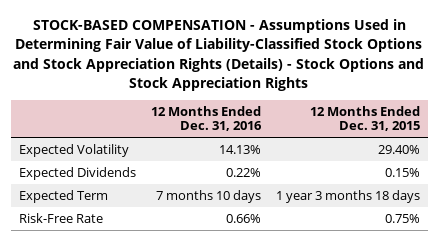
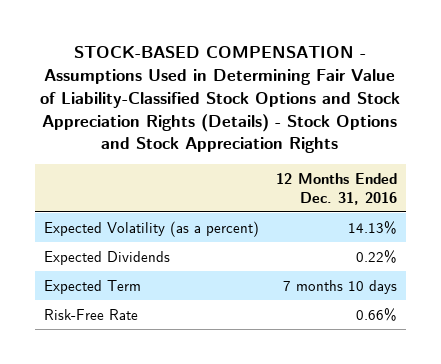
- | 12 Months Ended Dec. 31, 2016 | 12 Months Ended Dec. 31, 2015
+ | 12 Months Ended Dec. 31, 2016
- Expected Volatility | 14.13% | 29.40%
+ Expected Volatility (as a percent) | 14.13%

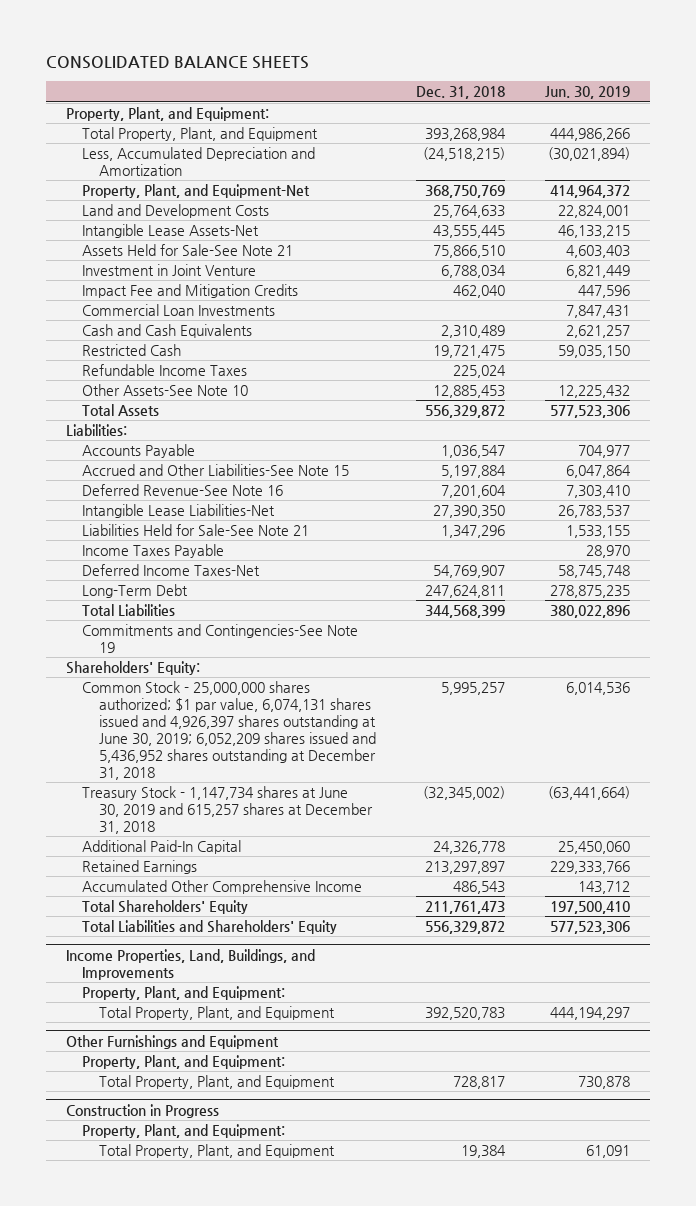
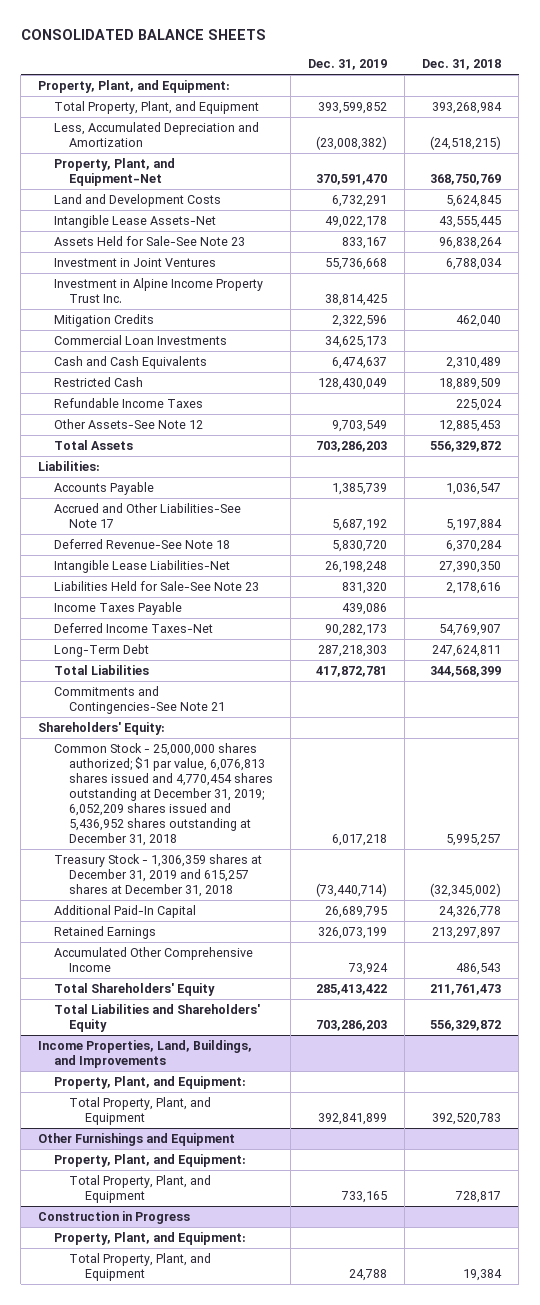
- | Dec. 31, 2018 | Jun. 30, 2019
+ | Dec. 31, 2019 | Dec. 31, 2018
- Land and Development Costs | 25,764,633 | 22,824,001
+ Land and Development Costs | 6,732,291 | 5,624,845
- Assets Held for Sale-See Note 21 | 75,866,510 | 4,603,403
- Investment in Joint Venture | 6,788,034 | 6,821,449
- Impact Fee and Mitigation Credits | 462,040 | 447,596
+ Assets Held for Sale-See Note 23 | 833,167 | 96,838,264
+ Investment in Joint Ventures | 55,736,668 | 6,788,034
+ Investment in Alpine Income Property Trust Inc. | 38,814,425 |
+ Mitigation Credits | 2,322,596 | 462,040
- Restricted Cash | 19,721,475 | 59,035,150
+ Restricted Cash | 128,430,049 | 18,889,509
- Other Assets-See Note 10 | 12,885,453 | 12,225,432
+ Other Assets-See Note 12 | 9,703,549 | 12,885,453
- Accrued and Other Liabilities-See Note 15 | 5,197,884 | 6,047,864
- Deferred Revenue-See Note 16 | 7,201,604 | 7,303,410
+ Accrued and Other Liabilities-See Note 17 | 5,687,192 | 5,197,884
+ Deferred Revenue-See Note 18 | 5,830,720 | 6,370,284
- Liabilities Held for Sale-See Note 21 | 1,347,296 | 1,533,155
+ Liabilities Held for Sale-See Note 23 | 831,320 | 2,178,616
- Commitments and Contingencies-See Note 19
+ Commitments and Contingencies-See Note 21
- Common Stock - 25,000,000 shares authorized; $1 par value, 6,074,131 shares issued and 4,926,397 shares outstanding at June 30, 2019; 6,052,209 shares issued and 5,436,952 shares outstanding at December 31, 2018 | 5,995,257 | 6,014,536
- Treasury Stock - 1,147,734 shares at June 30, 2019 and 615,257 shares at December 31, 2018 | (32,345,002) | (63,441,664)
+ Common Stock - 25,000,000 shares authorized; $1 par value, 6,076,813 shares issued and 4,770,454 shares outstanding at December 31, 2019; 6,052,209 shares issued and 5,436,952 shares outstanding at December 31, 2018 | 6,017,218 | 5,995,257
+ Treasury Stock - 1,306,359 shares at December 31, 2019 and 615,257 shares at December 31, 2018 | (73,440,714) | (32,345,002)

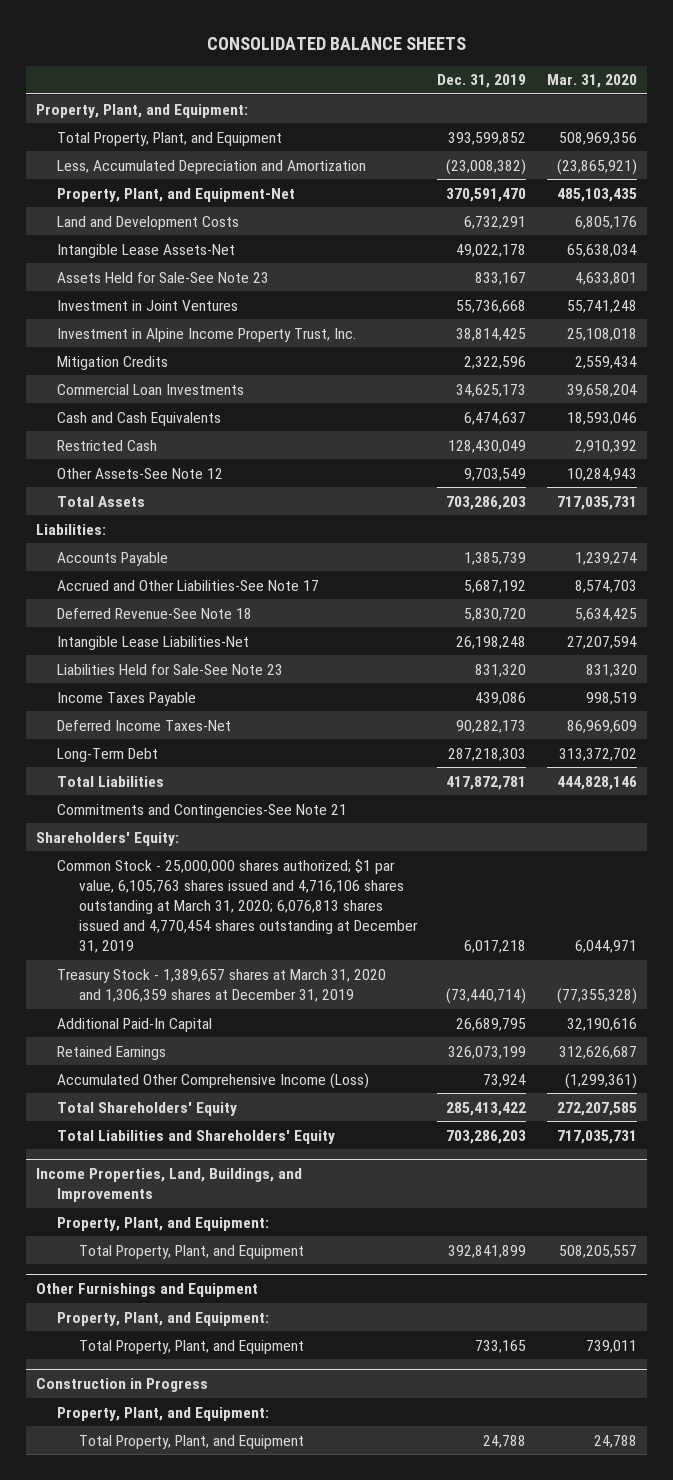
- | Dec. 31, 2019 | Dec. 31, 2018
+ | Dec. 31, 2019 | Mar. 31, 2020
- Investment in Alpine Income Property Trust Inc. | 38,814,425 |
+ Investment in Alpine Income Property Trust, Inc. | 38,814,425 | 25,108,018
- Refundable Income Taxes | | 225,024
- Common Stock - 25,000,000 shares authorized; $1 par value, 6,076,813 shares issued and 4,770,454 shares outstanding at December 31, 2019; 6,052,209 shares issued and 5,436,952 shares outstanding at December 31, 2018 | 6,017,218 | 5,995,257
- Treasury Stock - 1,306,359 shares at December 31, 2019 and 615,257 shares at December 31, 2018 | (73,440,714) | (32,345,002)
+ Common Stock - 25,000,000 shares authorized; $1 par value, 6,105,763 shares issued and 4,716,106 shares outstanding at March 31, 2020; 6,076,813 shares issued and 4,770,454 shares outstanding at December 31, 2019 | 6,017,218 | 6,044,971
+ Treasury Stock - 1,389,657 shares at March 31, 2020 and 1,306,359 shares at December 31, 2019 | (73,440,714) | (77,355,328)
- Accumulated Other Comprehensive Income | 73,924 | 486,543
+ Accumulated Other Comprehensive Income (Loss) | 73,924 | (1,299,361)

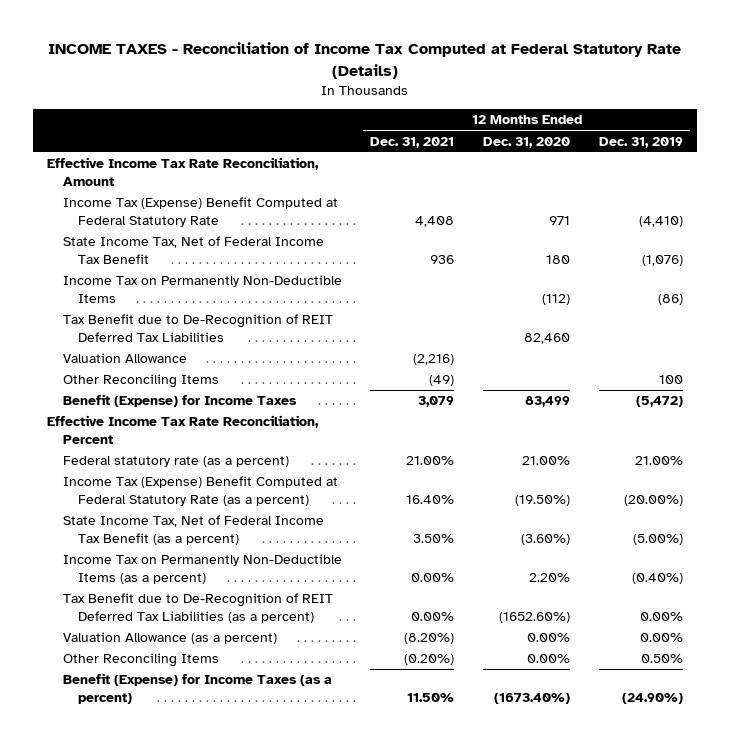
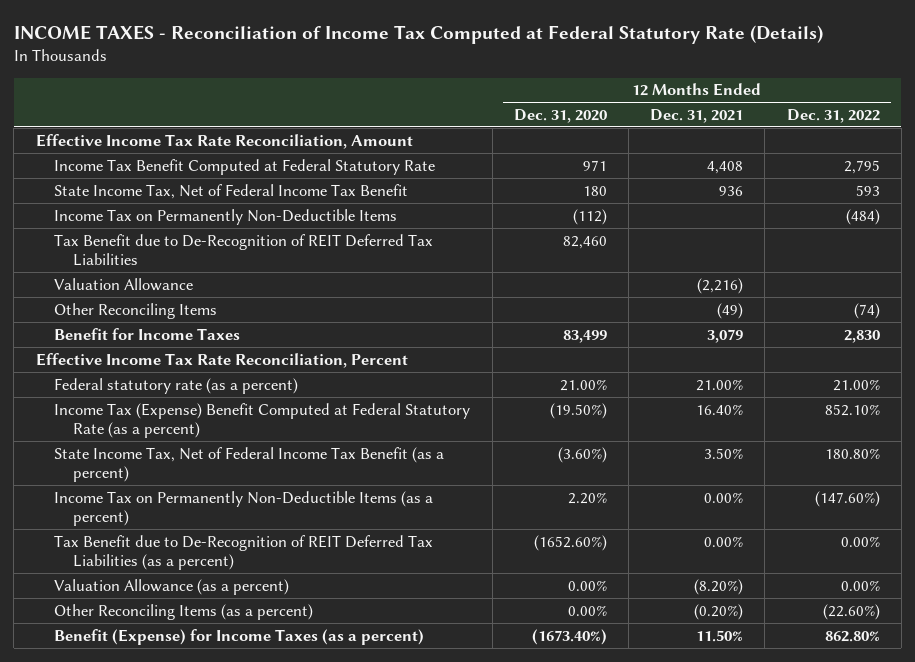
- | 12 Months Ended Dec. 31, 2021 | 12 Months Ended Dec. 31, 2020 | 12 Months Ended Dec. 31, 2019
+ | 12 Months Ended Dec. 31, 2020 | 12 Months Ended Dec. 31, 2021 | 12 Months Ended Dec. 31, 2022
- Income Tax (Expense) Benefit Computed at Federal Statutory Rate | 4,408 | 971 | (4,410)
+ Income Tax Benefit Computed at Federal Statutory Rate | 971 | 4,408 | 2,795
- Benefit (Expense) for Income Taxes | 3,079 | 83,499 | (5,472)
+ Benefit for Income Taxes | 83,499 | 3,079 | 2,830
- Other Reconciling Items | (0.20%) | 0.00% | 0.50%
+ Other Reconciling Items (as a percent) | 0.00% | (0.20%) | (22.60%)

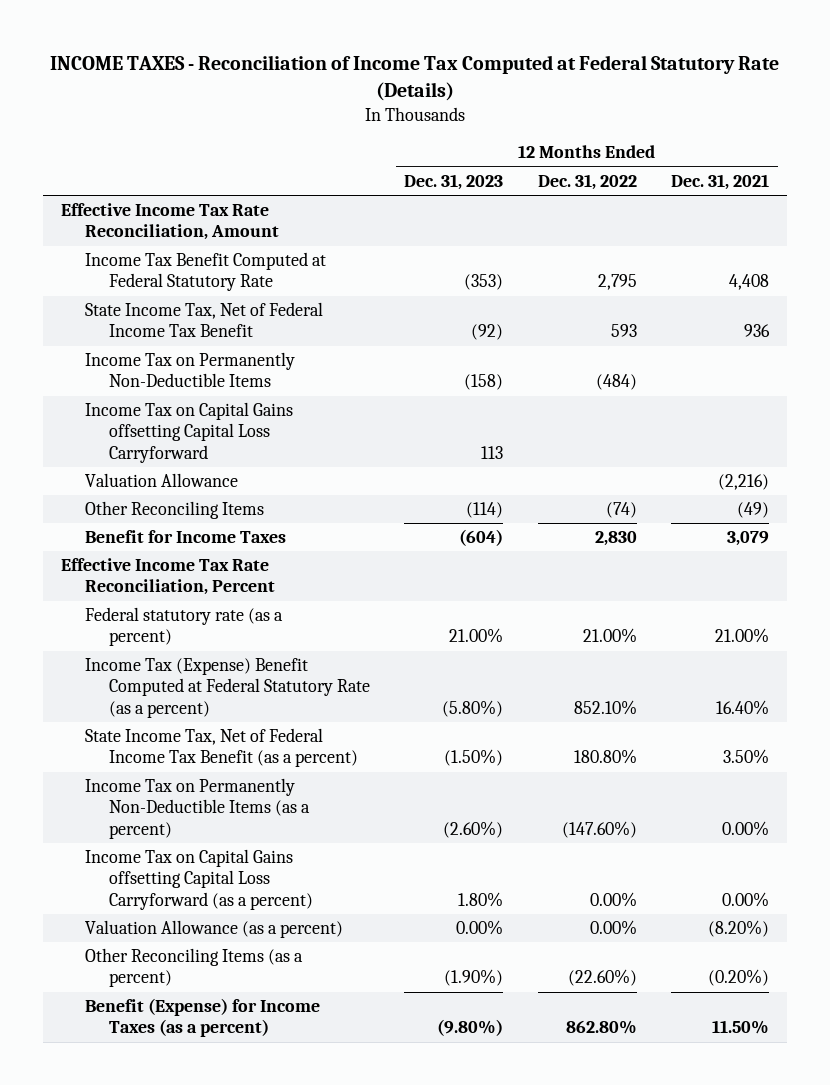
- | 12 Months Ended Dec. 31, 2020 | 12 Months Ended Dec. 31, 2021 | 12 Months Ended Dec. 31, 2022
+ | 12 Months Ended Dec. 31, 2023 | 12 Months Ended Dec. 31, 2022 | 12 Months Ended Dec. 31, 2021
- Tax Benefit due to De-Recognition of REIT Deferred Tax Liabilities | 82,460 | |
+ Income Tax on Capital Gains offsetting Capital Loss Carryforward | 113 | |
- Tax Benefit due to De-Recognition of REIT Deferred Tax Liabilities (as a percent) | (1652.60%) | 0.00% | 0.00%
+ Income Tax on Capital Gains offsetting Capital Loss Carryforward (as a percent) | 1.80% | 0.00% | 0.00%

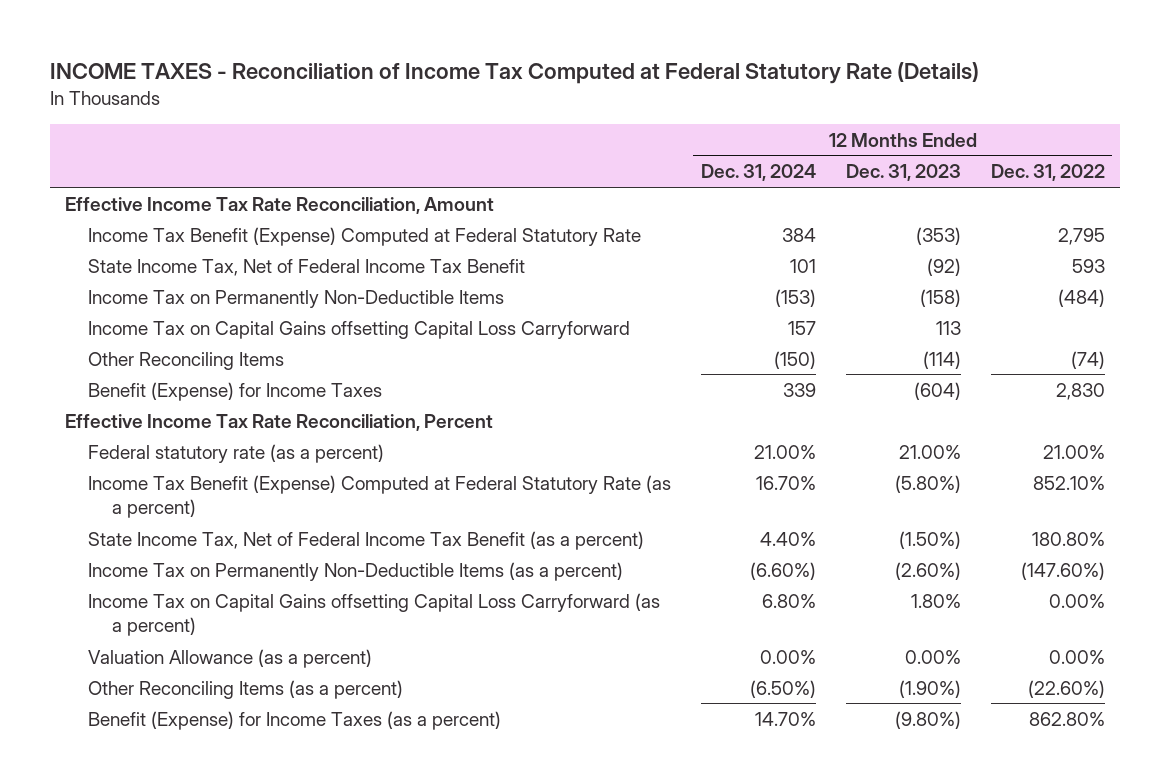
- | 12 Months Ended Dec. 31, 2023 | 12 Months Ended Dec. 31, 2022 | 12 Months Ended Dec. 31, 2021
+ | 12 Months Ended Dec. 31, 2024 | 12 Months Ended Dec. 31, 2023 | 12 Months Ended Dec. 31, 2022
- Income Tax Benefit Computed at Federal Statutory Rate | (353) | 2,795 | 4,408
+ Income Tax Benefit (Expense) Computed at Federal Statutory Rate | 384 | (353) | 2,795
- Valuation Allowance | | | (2,216)
- Benefit for Income Taxes | (604) | 2,830 | 3,079
+ Benefit (Expense) for Income Taxes | 339 | (604) | 2,830
- Income Tax (Expense) Benefit Computed at Federal Statutory Rate (as a percent) | (5.80%) | 852.10% | 16.40%
+ Income Tax Benefit (Expense) Computed at Federal Statutory Rate (as a percent) | 16.70% | (5.80%) | 852.10%

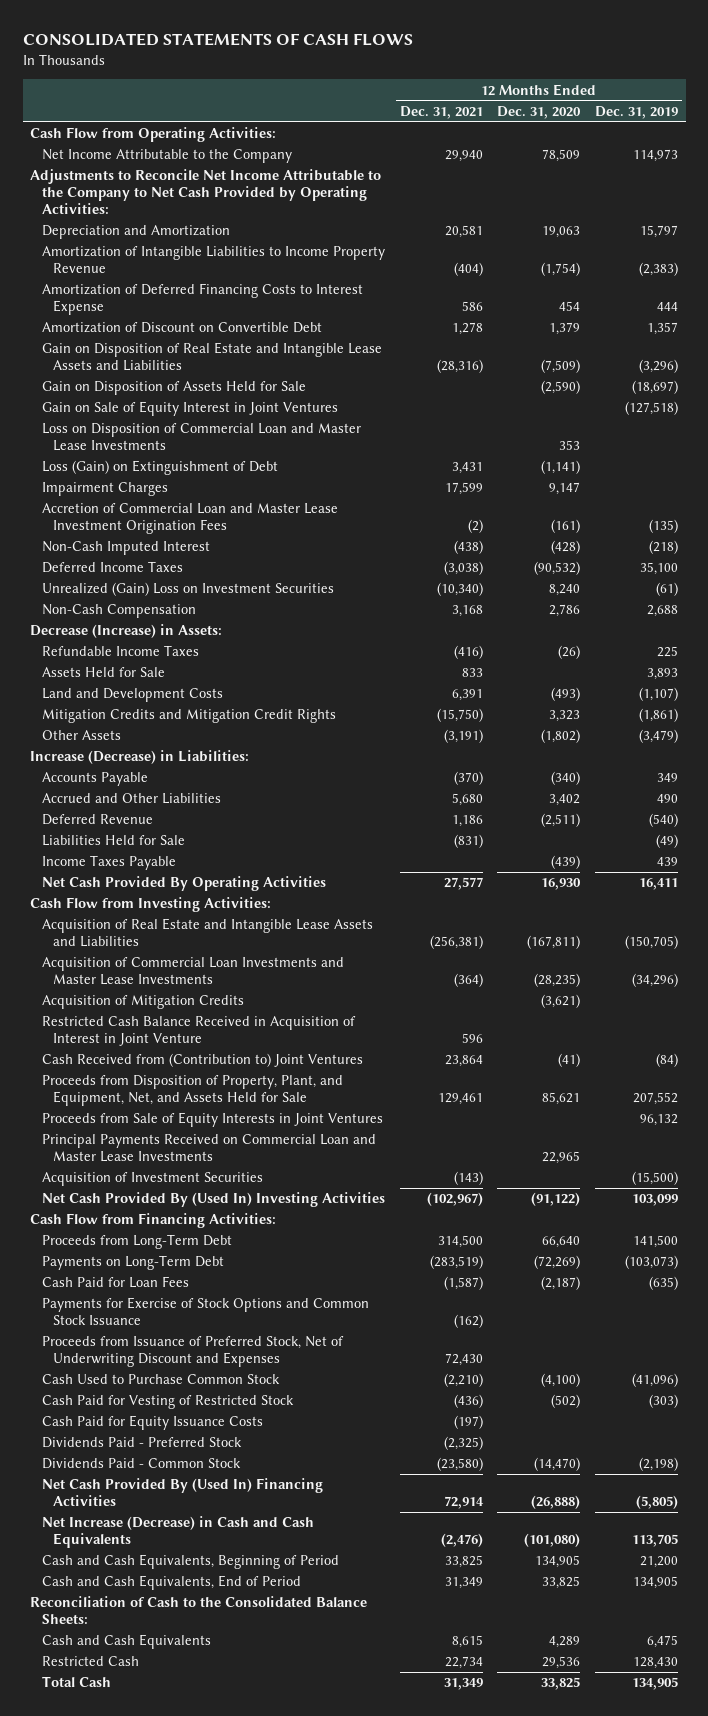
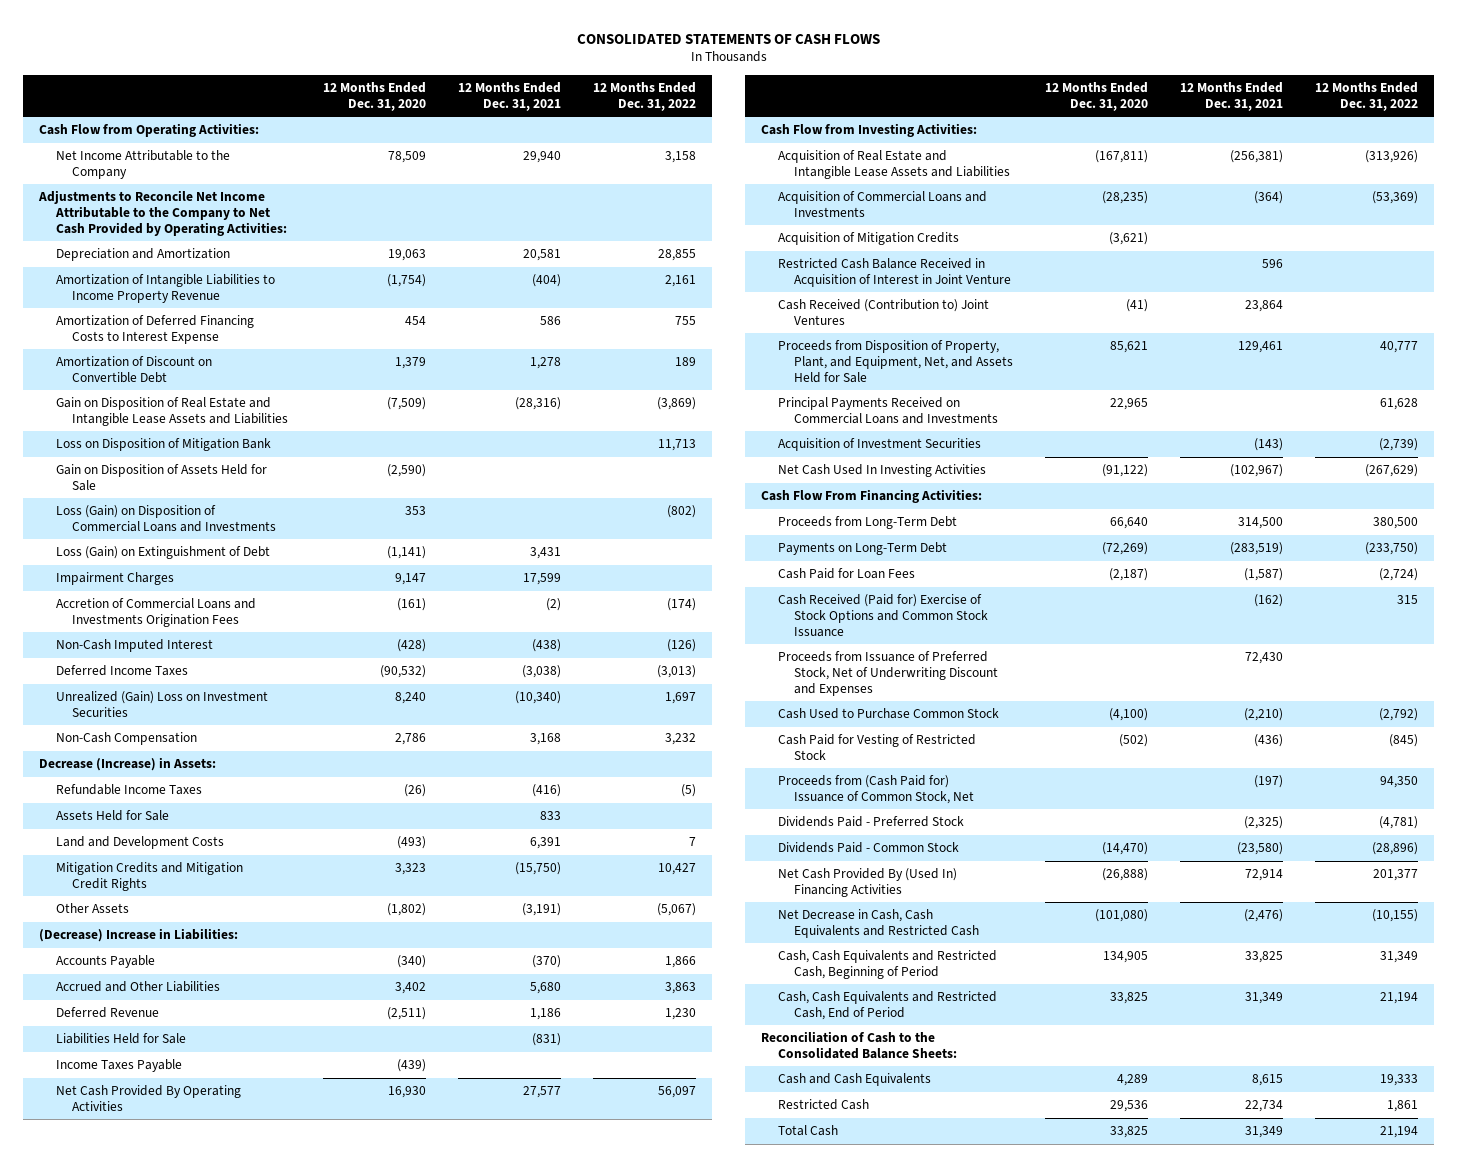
- | 12 Months Ended Dec. 31, 2021 | 12 Months Ended Dec. 31, 2020 | 12 Months Ended Dec. 31, 2019
+ | 12 Months Ended Dec. 31, 2020 | 12 Months Ended Dec. 31, 2021 | 12 Months Ended Dec. 31, 2022
+ Loss on Disposition of Mitigation Bank | | | 11,713
- Gain on Sale of Equity Interest in Joint Ventures | | | (127,518)
- Loss on Disposition of Commercial Loan and Master Lease Investments | | 353 |
+ Loss (Gain) on Disposition of Commercial Loans and Investments | 353 | | (802)
- Accretion of Commercial Loan and Master Lease Investment Origination Fees | (2) | (161) | (135)
+ Accretion of Commercial Loans and Investments Origination Fees | (161) | (2) | (174)
- Increase (Decrease) in Liabilities:
+ (Decrease) Increase in Liabilities:
- Acquisition of Commercial Loan Investments and Master Lease Investments | (364) | (28,235) | (34,296)
+ Acquisition of Commercial Loans and Investments | (28,235) | (364) | (53,369)
- Cash Received from (Contribution to) Joint Ventures | 23,864 | (41) | (84)
+ Cash Received (Contribution to) Joint Ventures | (41) | 23,864 |
- Proceeds from Sale of Equity Interests in Joint Ventures | | | 96,132
- Principal Payments Received on Commercial Loan and Master Lease Investments | | 22,965 |
+ Principal Payments Received on Commercial Loans and Investments | 22,965 | | 61,628
- Net Cash Provided By (Used In) Investing Activities | (102,967) | (91,122) | 103,099
- Cash Flow from Financing Activities:
+ Net Cash Used In Investing Activities | (91,122) | (102,967) | (267,629)
+ Cash Flow From Financing Activities:
- Payments for Exercise of Stock Options and Common Stock Issuance | (162) | |
+ Cash Received (Paid for) Exercise of Stock Options and Common Stock Issuance | | (162) | 315
- Cash Paid for Equity Issuance Costs | (197) | |
+ Proceeds from (Cash Paid for) Issuance of Common Stock, Net | | (197) | 94,350
- Net Increase (Decrease) in Cash and Cash Equivalents | (2,476) | (101,080) | 113,705
- Cash and Cash Equivalents, Beginning of Period | 33,825 | 134,905 | 21,200
- Cash and Cash Equivalents, End of Period | 31,349 | 33,825 | 134,905
+ Net Decrease in Cash, Cash Equivalents and Restricted Cash | (101,080) | (2,476) | (10,155)
+ Cash, Cash Equivalents and Restricted Cash, Beginning of Period | 134,905 | 33,825 | 31,349
+ Cash, Cash Equivalents and Restricted Cash, End of Period | 33,825 | 31,349 | 21,194

